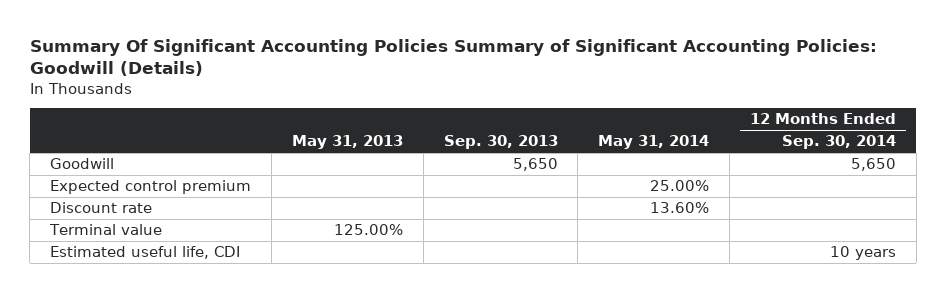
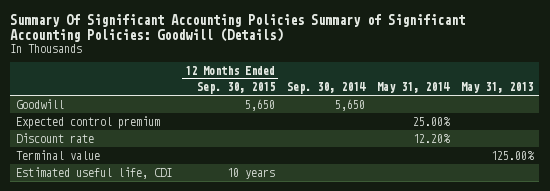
- | May 31, 2013 | Sep. 30, 2013 | May 31, 2014 | 12 Months Ended Sep. 30, 2014
+ | 12 Months Ended Sep. 30, 2015 | Sep. 30, 2014 | May 31, 2014 | May 31, 2013
- Discount rate | | | 13.60% |
+ Discount rate | | | 12.20% |

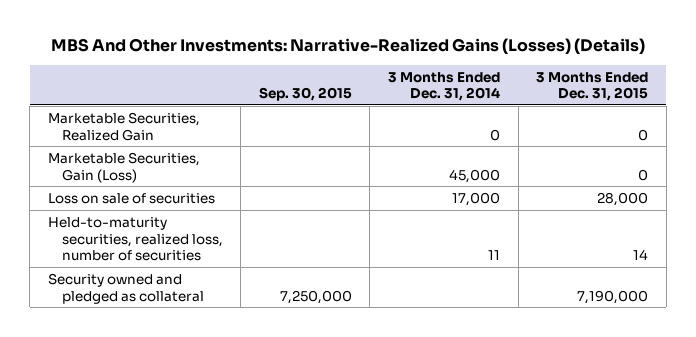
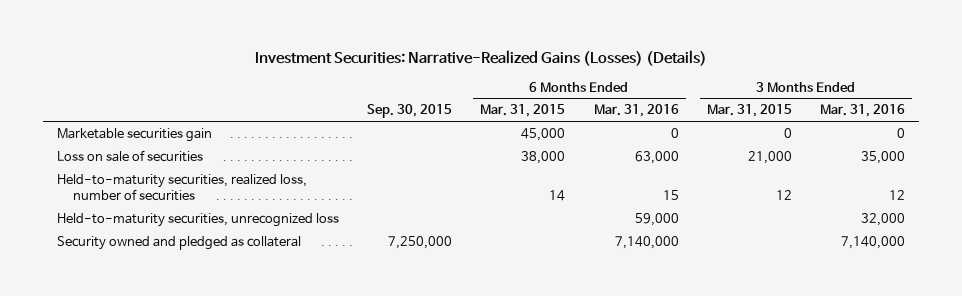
- MBS And Other Investments: Narrative-Realized Gains (Losses) (Details)
+ Investment Securities: Narrative-Realized Gains (Losses) (Details)
- | Sep. 30, 2015 | 3 Months Ended Dec. 31, 2014 | 3 Months Ended Dec. 31, 2015
+ | Sep. 30, 2015 | 6 Months Ended Mar. 31, 2015 | 6 Months Ended Mar. 31, 2016 | 3 Months Ended Mar. 31, 2015 | 3 Months Ended Mar. 31, 2016
- Marketable Securities, Realized Gain | | 0 | 0
- Marketable Securities, Gain (Loss) | | 45,000 | 0
+ Marketable securities gain | | 45,000 | 0 | 0 | 0
+ Held-to-maturity securities, unrecognized loss | | | 59,000 | | 32,000

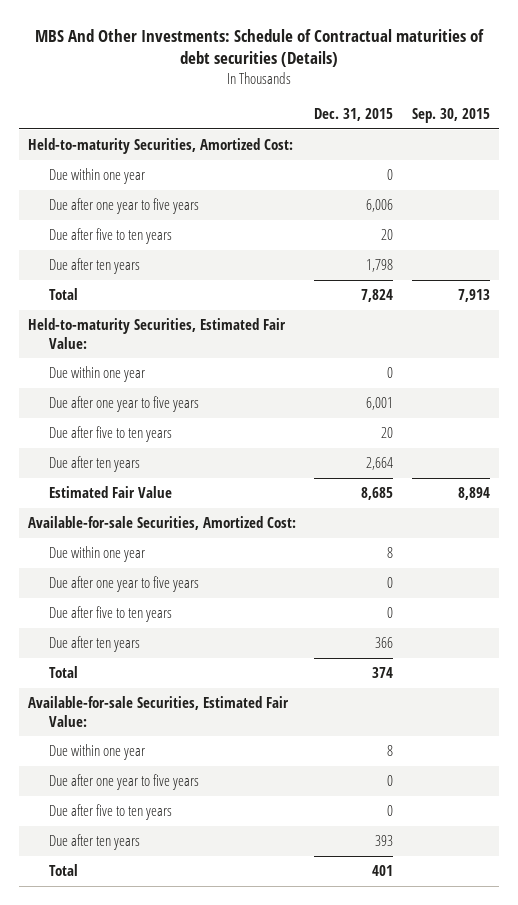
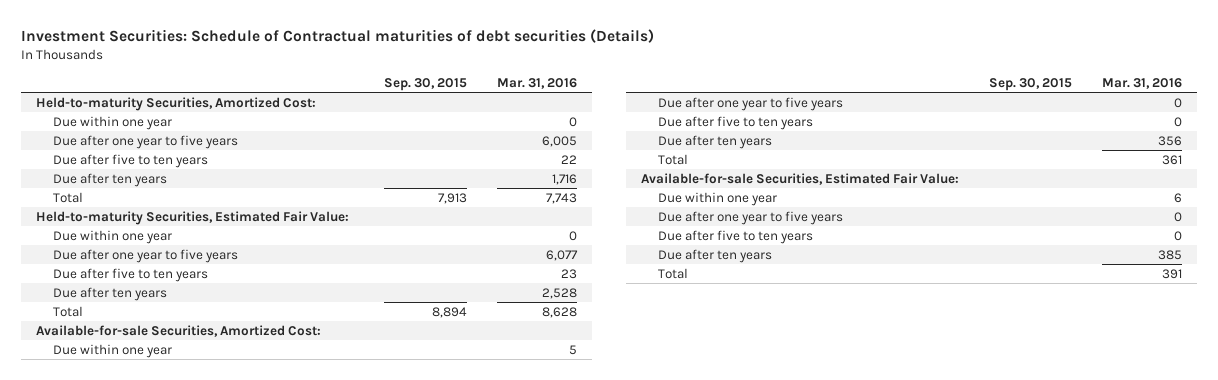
- MBS And Other Investments: Schedule of Contractual maturities of debt securities (Details)
+ Investment Securities: Schedule of Contractual maturities of debt securities (Details)
- | Dec. 31, 2015 | Sep. 30, 2015
+ | Sep. 30, 2015 | Mar. 31, 2016
- Estimated Fair Value | 8,685 | 8,894
+ Total | 8,894 | 8,628

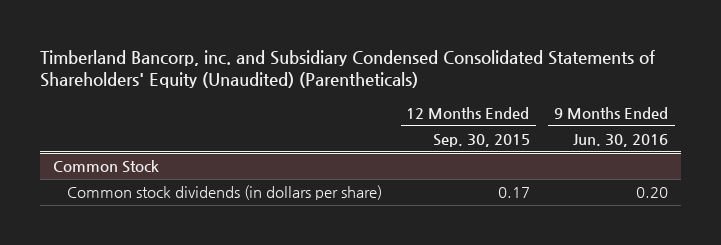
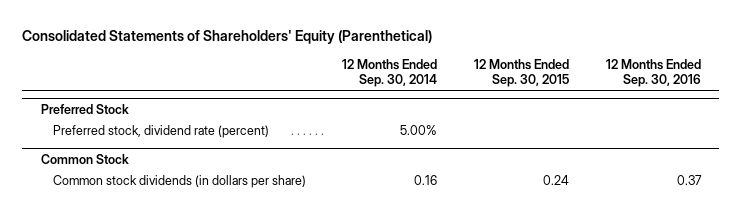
- Timberland Bancorp, inc. and Subsidiary Condensed Consolidated Statements of Shareholders' Equity (Unaudited) (Parentheticals)
+ Consolidated Statements of Shareholders' Equity (Parenthetical)
- | 12 Months Ended Sep. 30, 2015 | 9 Months Ended Jun. 30, 2016
+ | 12 Months Ended Sep. 30, 2014 | 12 Months Ended Sep. 30, 2015 | 12 Months Ended Sep. 30, 2016
+ Preferred Stock
+ Preferred stock, dividend rate (percent) | 5.00% | |
@ Common Stock
- Common stock dividends (in dollars per share) | 0.17 | 0.20
+ Common stock dividends (in dollars per share) | 0.16 | 0.24 | 0.37

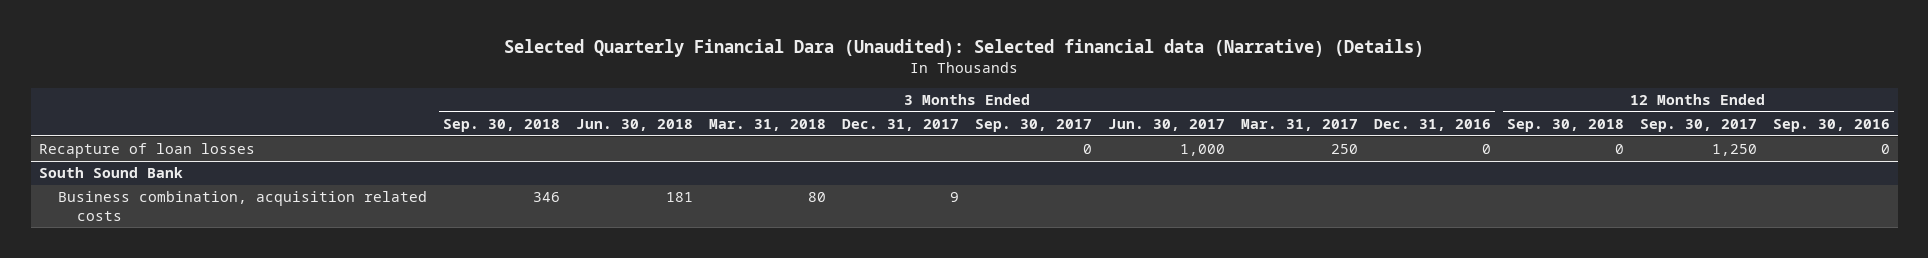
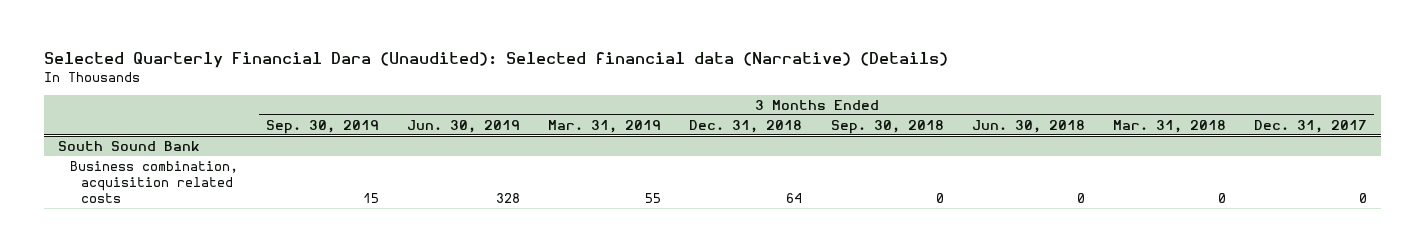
- | 3 Months Ended Sep. 30, 2018 | 3 Months Ended Jun. 30, 2018 | 3 Months Ended Mar. 31, 2018 | 3 Months Ended Dec. 31, 2017 | 3 Months Ended Sep. 30, 2017 | 3 Months Ended Jun. 30, 2017 | 3 Months Ended Mar. 31, 2017 | 3 Months Ended Dec. 31, 2016 | 12 Months Ended Sep. 30, 2018 | 12 Months Ended Sep. 30, 2017 | 12 Months Ended Sep. 30, 2016
+ | 3 Months Ended Sep. 30, 2019 | 3 Months Ended Jun. 30, 2019 | 3 Months Ended Mar. 31, 2019 | 3 Months Ended Dec. 31, 2018 | 3 Months Ended Sep. 30, 2018 | 3 Months Ended Jun. 30, 2018 | 3 Months Ended Mar. 31, 2018 | 3 Months Ended Dec. 31, 2017
- Recapture of loan losses | | | | | 0 | 1,000 | 250 | 0 | 0 | 1,250 | 0
@ South Sound Bank
- Business combination, acquisition related costs | 346 | 181 | 80 | 9 | | | | | | |
+ Business combination, acquisition related costs | 15 | 328 | 55 | 64 | 0 | 0 | 0 | 0

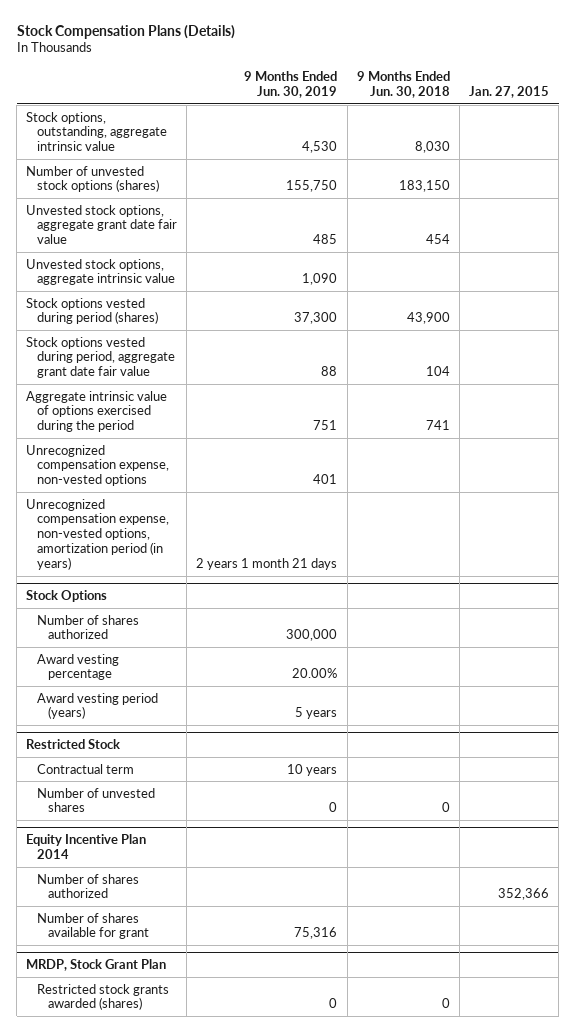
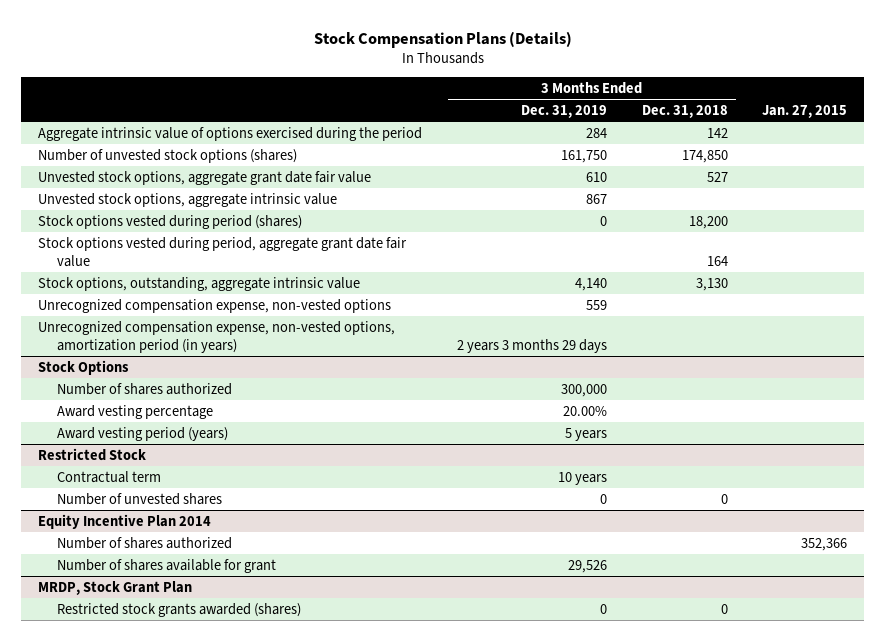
- | 9 Months Ended Jun. 30, 2019 | 9 Months Ended Jun. 30, 2018 | Jan. 27, 2015
+ | 3 Months Ended Dec. 31, 2019 | 3 Months Ended Dec. 31, 2018 | Jan. 27, 2015
moved up: Aggregate intrinsic value of options exercised during the period | 284 | 142 |
moved down: Stock options, outstanding, aggregate intrinsic value | 4,140 | 3,130 |

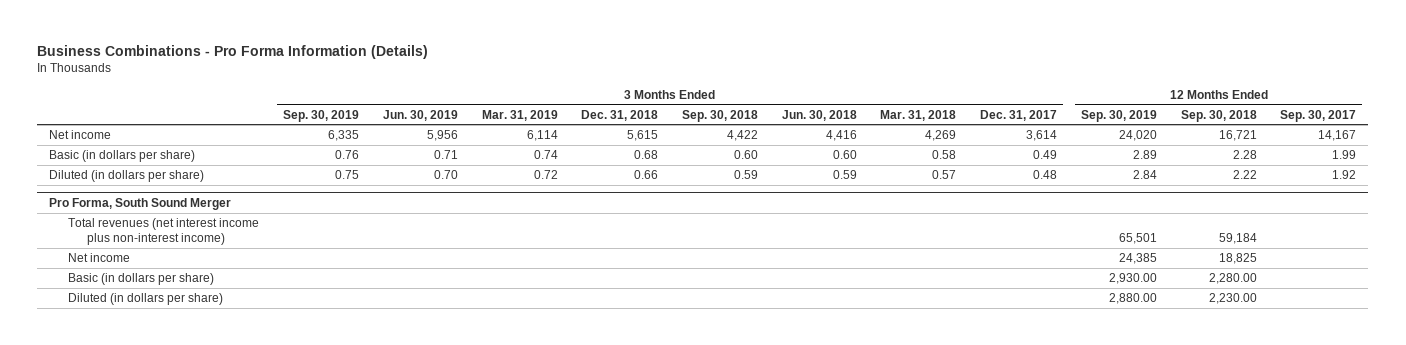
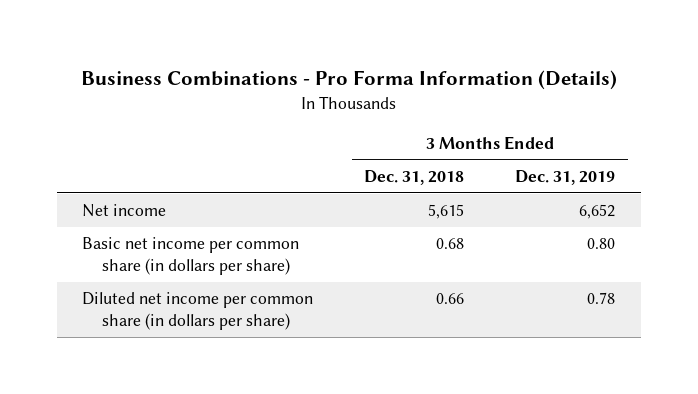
- | 3 Months Ended Sep. 30, 2019 | 3 Months Ended Jun. 30, 2019 | 3 Months Ended Mar. 31, 2019 | 3 Months Ended Dec. 31, 2018 | 3 Months Ended Sep. 30, 2018 | 3 Months Ended Jun. 30, 2018 | 3 Months Ended Mar. 31, 2018 | 3 Months Ended Dec. 31, 2017 | 12 Months Ended Sep. 30, 2019 | 12 Months Ended Sep. 30, 2018 | 12 Months Ended Sep. 30, 2017
+ | 3 Months Ended Dec. 31, 2018 | 3 Months Ended Dec. 31, 2019
- Basic (in dollars per share) | 0.76 | 0.71 | 0.74 | 0.68 | 0.60 | 0.60 | 0.58 | 0.49 | 2.89 | 2.28 | 1.99
- Diluted (in dollars per share) | 0.75 | 0.70 | 0.72 | 0.66 | 0.59 | 0.59 | 0.57 | 0.48 | 2.84 | 2.22 | 1.92
- Pro Forma, South Sound Merger
- Total revenues (net interest income plus non-interest income) | | | | | | | | | 65,501 | 59,184 |
- Net income | | | | | | | | | 24,385 | 18,825 |
- Basic (in dollars per share) | | | | | | | | | 2,930.00 | 2,280.00 |
- Diluted (in dollars per share) | | | | | | | | | 2,880.00 | 2,230.00 |
+ Basic net income per common share (in dollars per share) | 0.68 | 0.80
+ Diluted net income per common share (in dollars per share) | 0.66 | 0.78

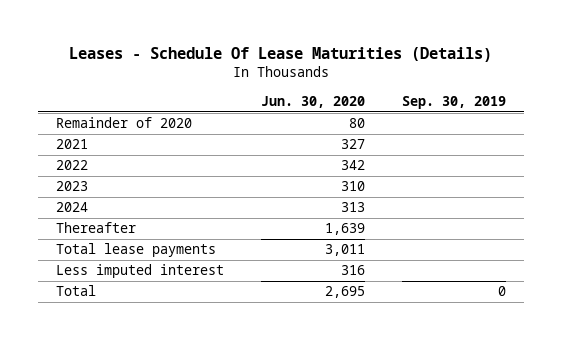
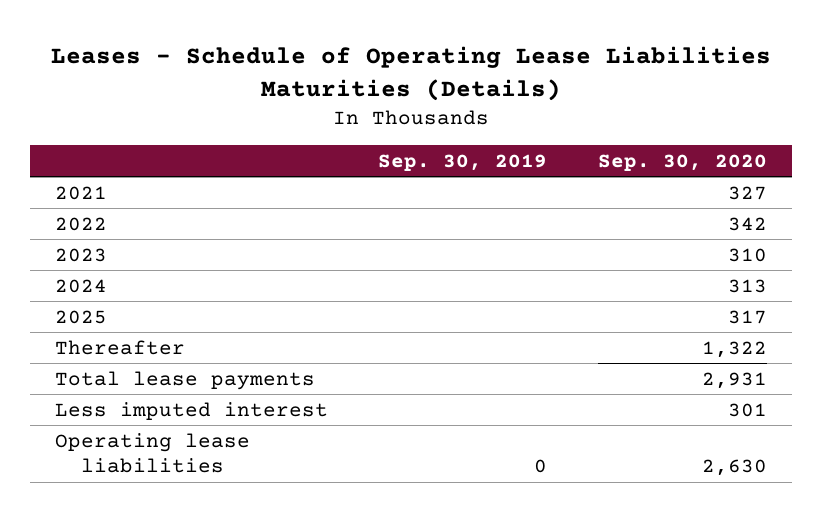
- Leases - Schedule Of Lease Maturities (Details)
+ Leases - Schedule of Operating Lease Liabilities Maturities (Details)
- | Jun. 30, 2020 | Sep. 30, 2019
+ | Sep. 30, 2019 | Sep. 30, 2020
- Remainder of 2020 | 80 |
+ 2025 | | 317
- Total | 2,695 | 0
+ Operating lease liabilities | 0 | 2,630

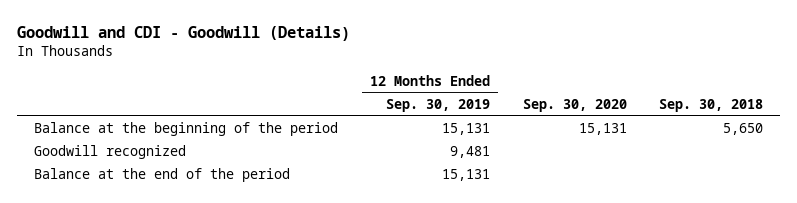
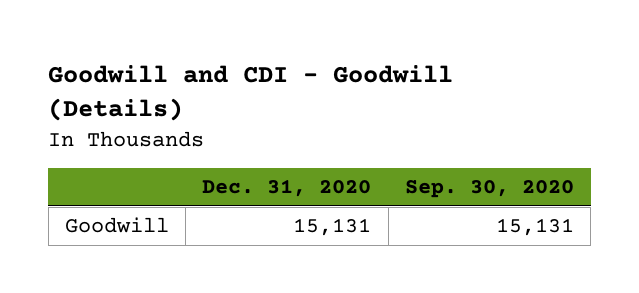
- | 12 Months Ended Sep. 30, 2019 | Sep. 30, 2020 | Sep. 30, 2018
+ | Dec. 31, 2020 | Sep. 30, 2020
- Balance at the beginning of the period | 15,131 | 15,131 | 5,650
- Goodwill recognized | 9,481 | |
- Balance at the end of the period | 15,131 | |
+ Goodwill | 15,131 | 15,131

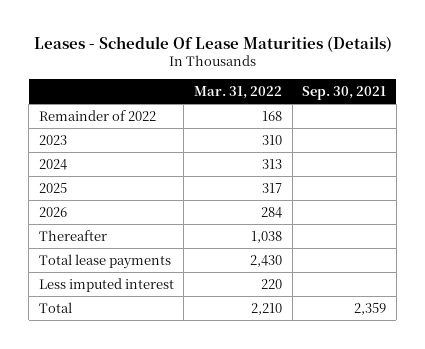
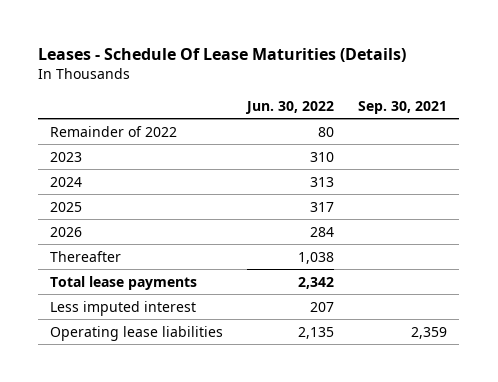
- | Mar. 31, 2022 | Sep. 30, 2021
+ | Jun. 30, 2022 | Sep. 30, 2021
- Total | 2,210 | 2,359
+ Operating lease liabilities | 2,135 | 2,359

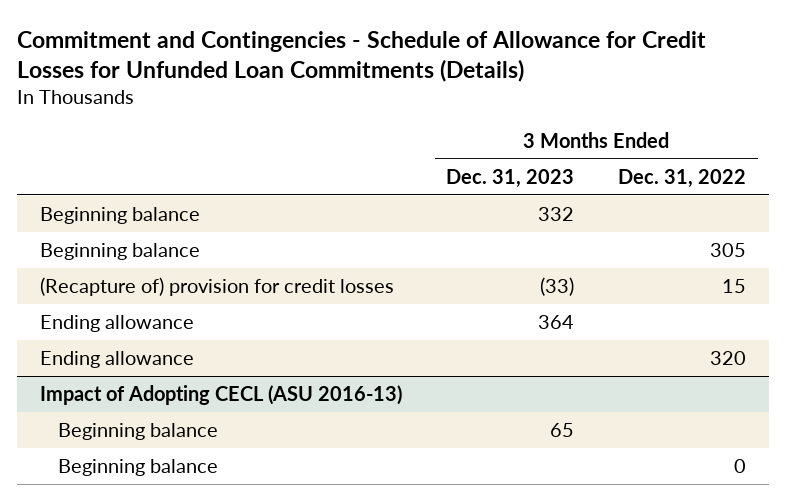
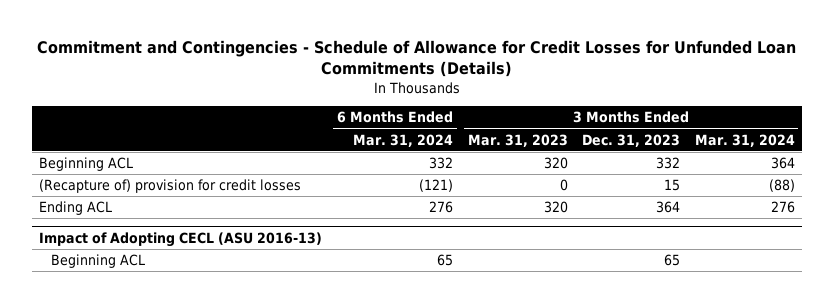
- | 3 Months Ended Dec. 31, 2023 | 3 Months Ended Dec. 31, 2022
+ | 6 Months Ended Mar. 31, 2024 | 3 Months Ended Mar. 31, 2023 | 3 Months Ended Dec. 31, 2023 | 3 Months Ended Mar. 31, 2024
- Beginning balance | 332 |
- Beginning balance | | 305
- (Recapture of) provision for credit losses | (33) | 15
- Ending allowance | 364 |
- Ending allowance | | 320
+ Beginning ACL | 332 | 320 | 332 | 364
+ (Recapture of) provision for credit losses | (121) | 0 | 15 | (88)
+ Ending ACL | 276 | 320 | 364 | 276
@ Impact of Adopting CECL (ASU 2016-13)
- Beginning balance | 65 |
- Beginning balance | | 0
+ Beginning ACL | 65 | | 65 |

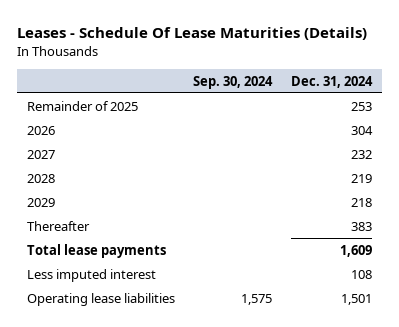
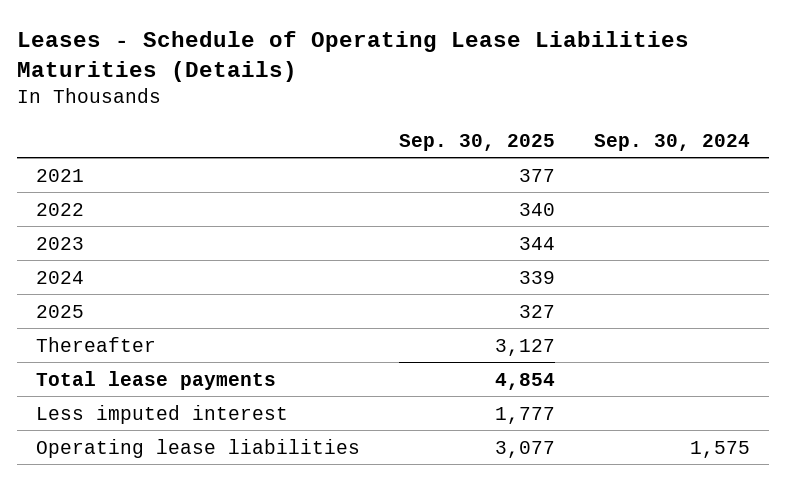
- Leases - Schedule Of Lease Maturities (Details)
+ Leases - Schedule of Operating Lease Liabilities Maturities (Details)
- | Sep. 30, 2024 | Dec. 31, 2024
+ | Sep. 30, 2025 | Sep. 30, 2024
- Remainder of 2025 | | 253
- 2026 | | 304
- 2027 | | 232
- 2028 | | 219
- 2029 | | 218
+ 2021 | 377 |
+ 2022 | 340 |
+ 2023 | 344 |
+ 2024 | 339 |
+ 2025 | 327 |

